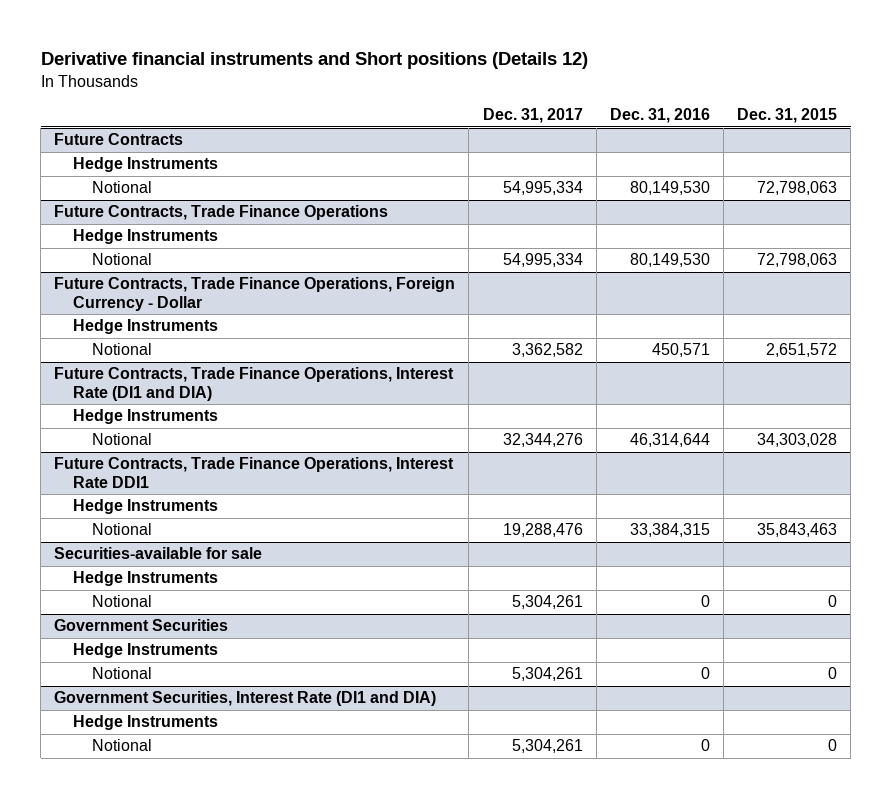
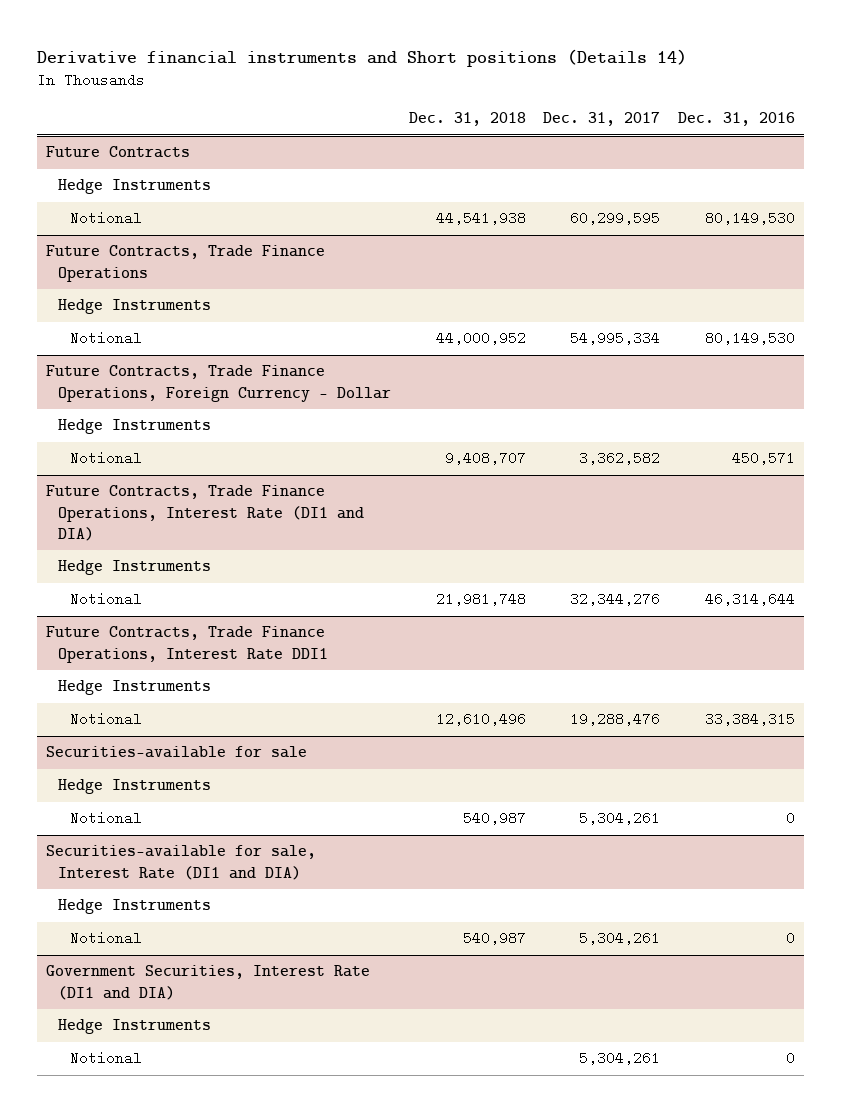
- Derivative financial instruments and Short positions (Details 12)
+ Derivative financial instruments and Short positions (Details 14)
- | Dec. 31, 2017 | Dec. 31, 2016 | Dec. 31, 2015
+ | Dec. 31, 2018 | Dec. 31, 2017 | Dec. 31, 2016
@ Future Contracts
- Notional | 54,995,334 | 80,149,530 | 72,798,063
+ Notional | 44,541,938 | 60,299,595 | 80,149,530
- Government Securities
+ Securities-available for sale, Interest Rate (DI1 and DIA)

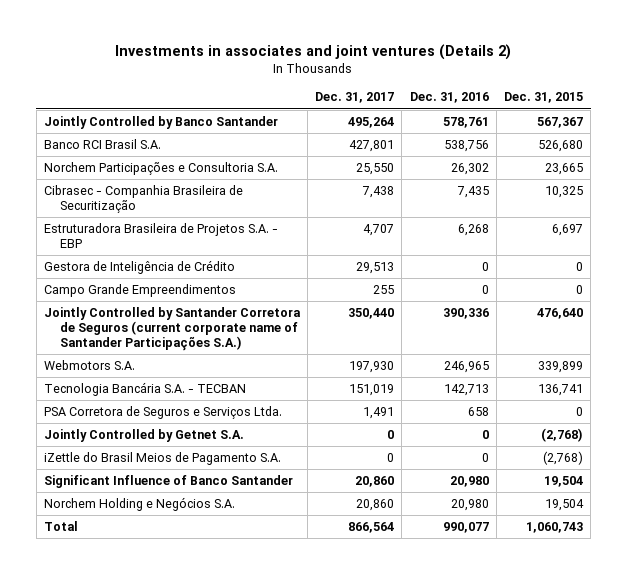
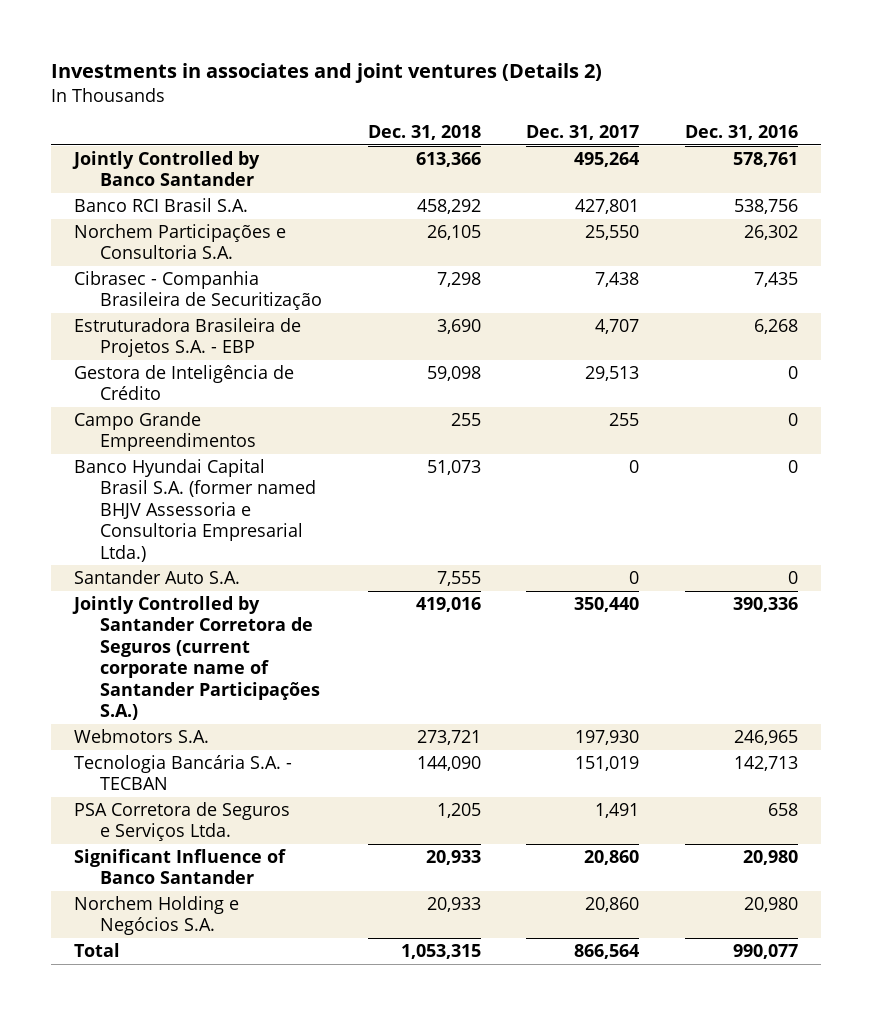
- | Dec. 31, 2017 | Dec. 31, 2016 | Dec. 31, 2015
+ | Dec. 31, 2018 | Dec. 31, 2017 | Dec. 31, 2016
+ Banco Hyundai Capital Brasil S.A. (former named BHJV Assessoria e Consultoria Empresarial Ltda.) | 51,073 | 0 | 0
+ Santander Auto S.A. | 7,555 | 0 | 0
- Jointly Controlled by Getnet S.A. | 0 | 0 | (2,768)
- iZettle do Brasil Meios de Pagamento S.A. | 0 | 0 | (2,768)

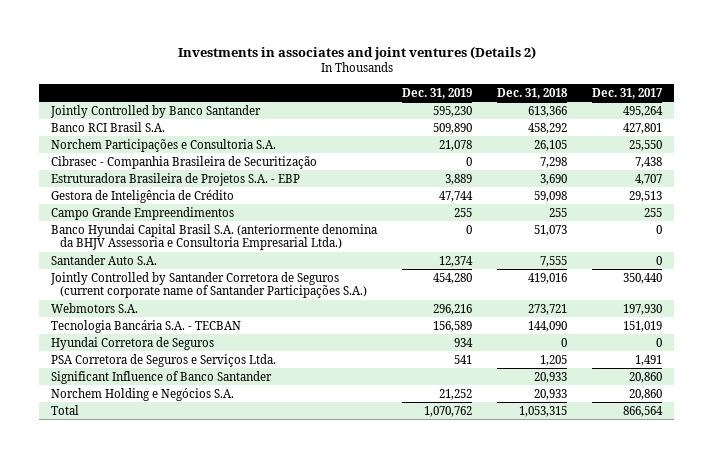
- | Dec. 31, 2018 | Dec. 31, 2017 | Dec. 31, 2016
+ | Dec. 31, 2019 | Dec. 31, 2018 | Dec. 31, 2017
- Banco Hyundai Capital Brasil S.A. (former named BHJV Assessoria e Consultoria Empresarial Ltda.) | 51,073 | 0 | 0
+ Banco Hyundai Capital Brasil S.A. (anteriormente denomina da BHJV Assessoria e Consultoria Empresarial Ltda.) | 0 | 51,073 | 0
+ Hyundai Corretora de Seguros | 934 | 0 | 0

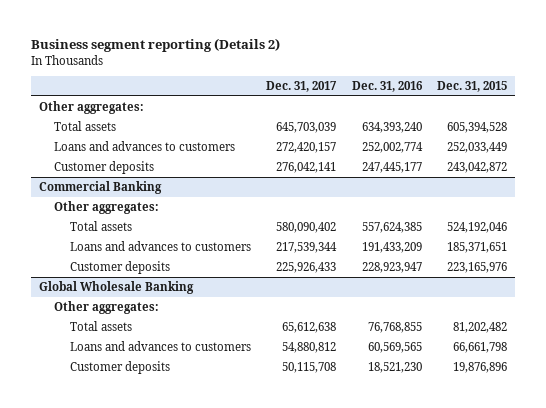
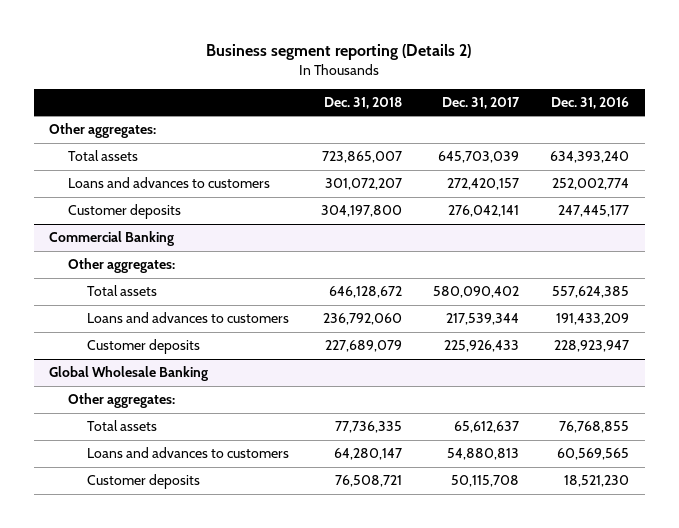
- | Dec. 31, 2017 | Dec. 31, 2016 | Dec. 31, 2015
+ | Dec. 31, 2018 | Dec. 31, 2017 | Dec. 31, 2016
@ Global Wholesale Banking
- Total assets | 65,612,638 | 76,768,855 | 81,202,482
- Loans and advances to customers | 54,880,812 | 60,569,565 | 66,661,798
+ Total assets | 77,736,335 | 65,612,637 | 76,768,855
+ Loans and advances to customers | 64,280,147 | 54,880,813 | 60,569,565

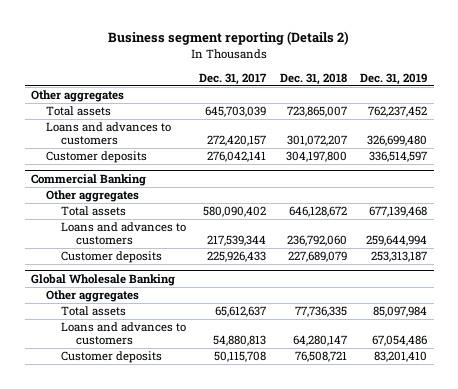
- | Dec. 31, 2018 | Dec. 31, 2017 | Dec. 31, 2016
+ | Dec. 31, 2017 | Dec. 31, 2018 | Dec. 31, 2019
- Other aggregates:
+ Other aggregates
@ Commercial Banking
- Other aggregates:
+ Other aggregates
@ Global Wholesale Banking
- Other aggregates:
+ Other aggregates

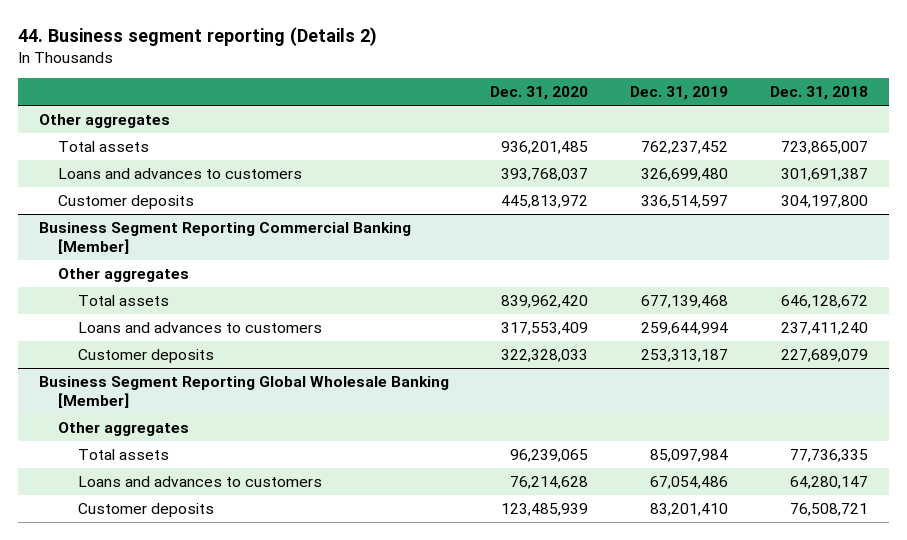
- Business segment reporting (Details 2)
+ 44. Business segment reporting (Details 2)
- | Dec. 31, 2017 | Dec. 31, 2018 | Dec. 31, 2019
+ | Dec. 31, 2020 | Dec. 31, 2019 | Dec. 31, 2018
- Loans and advances to customers | 272,420,157 | 301,072,207 | 326,699,480
+ Loans and advances to customers | 393,768,037 | 326,699,480 | 301,691,387
- Commercial Banking
+ Business Segment Reporting Commercial Banking [Member]
- Loans and advances to customers | 217,539,344 | 236,792,060 | 259,644,994
+ Loans and advances to customers | 317,553,409 | 259,644,994 | 237,411,240
- Global Wholesale Banking
+ Business Segment Reporting Global Wholesale Banking [Member]

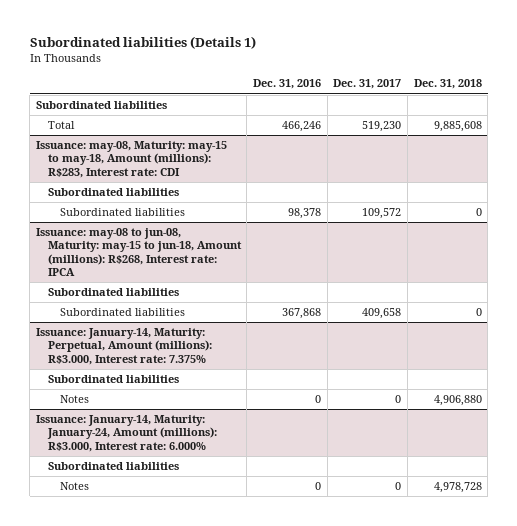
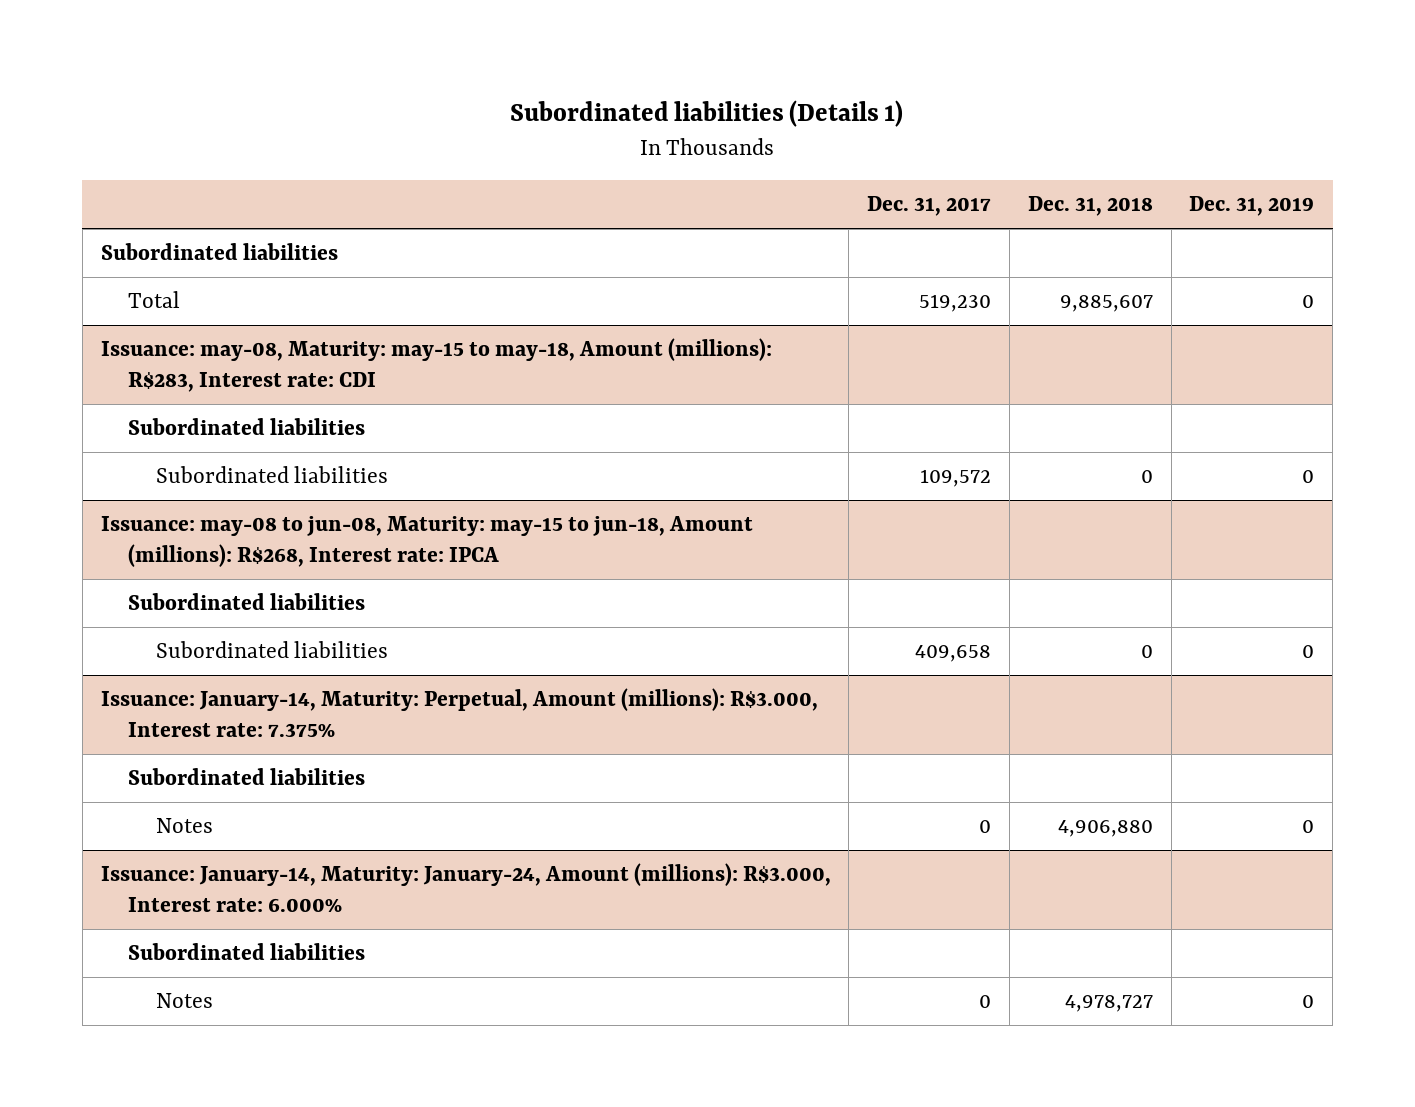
- | Dec. 31, 2016 | Dec. 31, 2017 | Dec. 31, 2018
+ | Dec. 31, 2017 | Dec. 31, 2018 | Dec. 31, 2019
- Total | 466,246 | 519,230 | 9,885,608
+ Total | 519,230 | 9,885,607 | 0
@ Issuance: January-14, Maturity: January-24, Amount (millions): R$3.000, Interest rate: 6.000%
- Notes | 0 | 0 | 4,978,728
+ Notes | 0 | 4,978,727 | 0

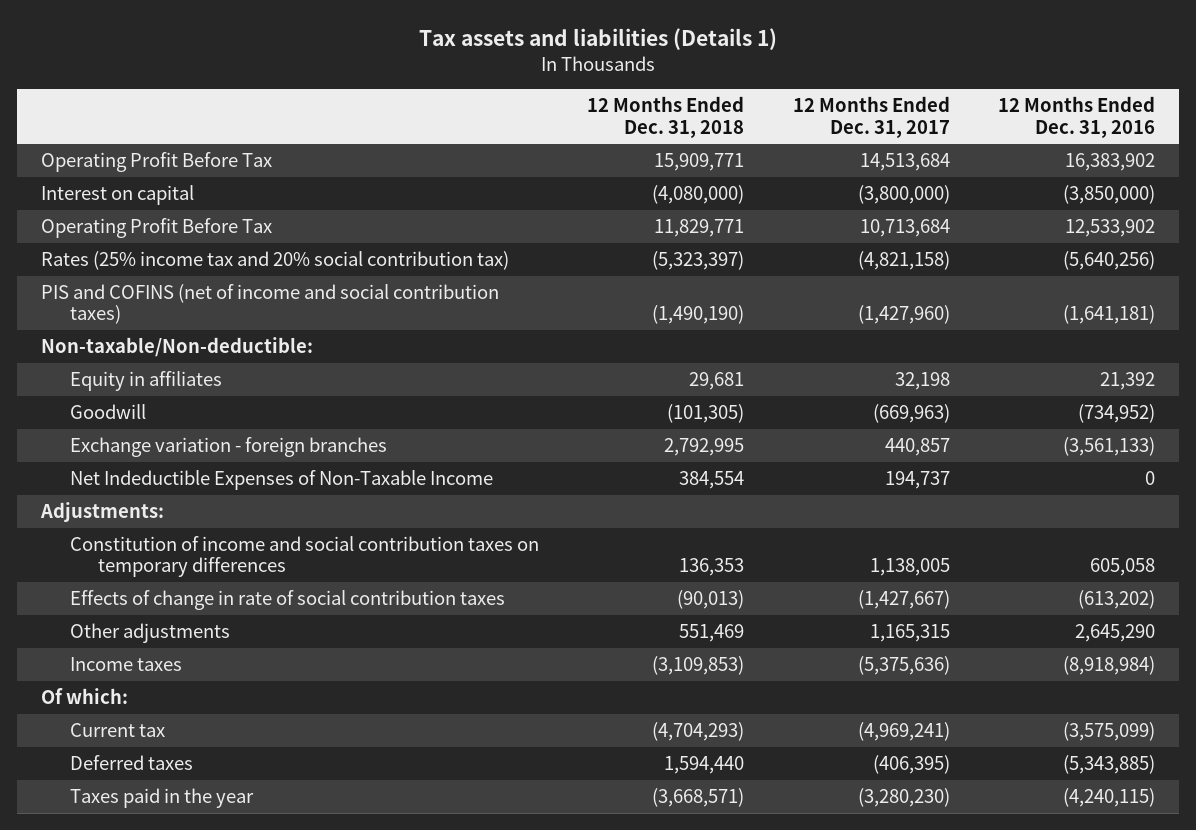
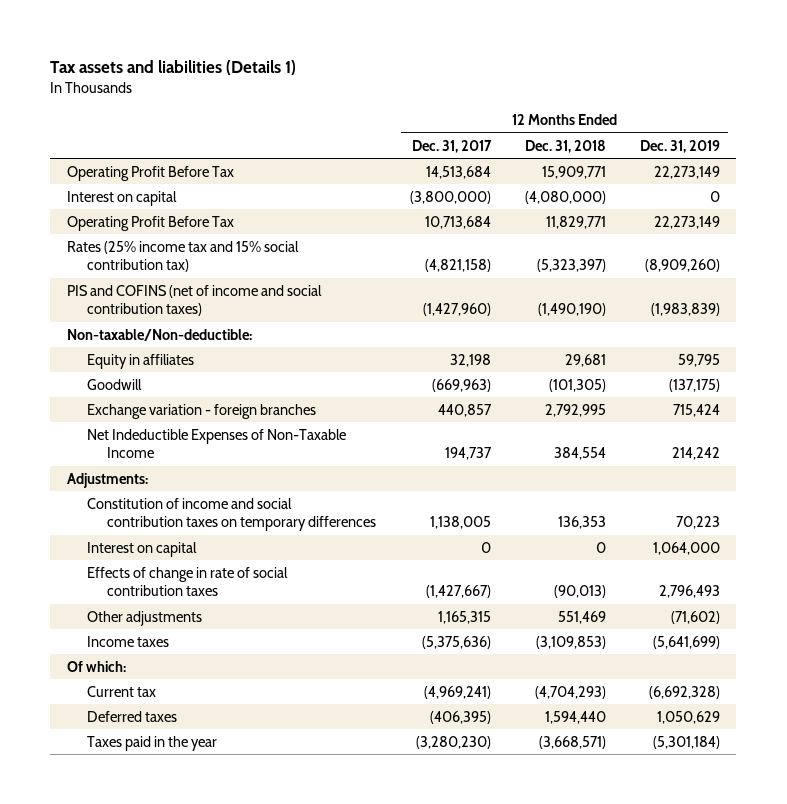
- | 12 Months Ended Dec. 31, 2018 | 12 Months Ended Dec. 31, 2017 | 12 Months Ended Dec. 31, 2016
+ | 12 Months Ended Dec. 31, 2017 | 12 Months Ended Dec. 31, 2018 | 12 Months Ended Dec. 31, 2019
- Rates (25% income tax and 20% social contribution tax) | (5,323,397) | (4,821,158) | (5,640,256)
+ Rates (25% income tax and 15% social contribution tax) | (4,821,158) | (5,323,397) | (8,909,260)
+ Interest on capital | 0 | 0 | 1,064,000

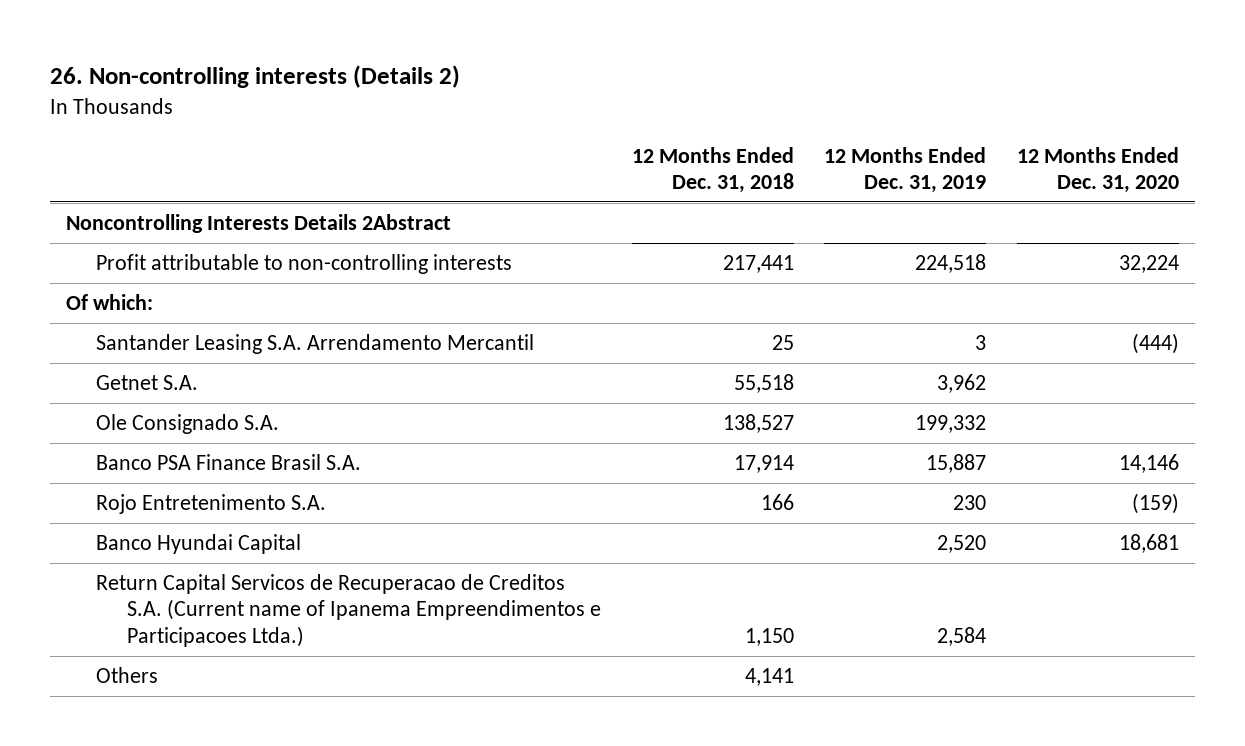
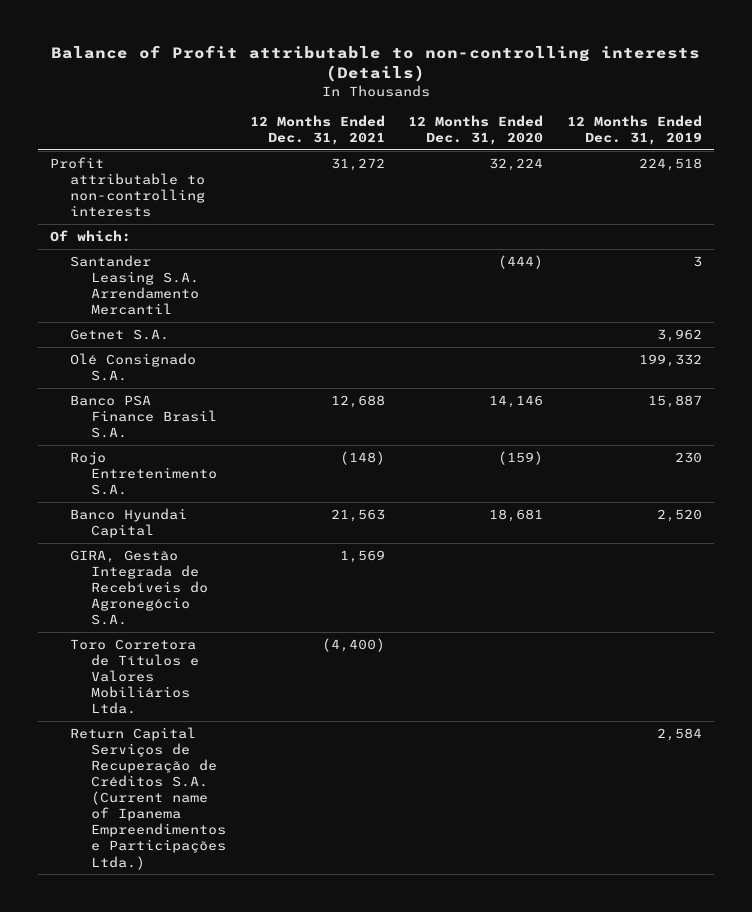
- 26. Non-controlling interests (Details 2)
+ Balance of Profit attributable to non-controlling interests (Details)
- | 12 Months Ended Dec. 31, 2018 | 12 Months Ended Dec. 31, 2019 | 12 Months Ended Dec. 31, 2020
+ | 12 Months Ended Dec. 31, 2021 | 12 Months Ended Dec. 31, 2020 | 12 Months Ended Dec. 31, 2019
- Noncontrolling Interests Details 2Abstract
- Ole Consignado S.A. | 138,527 | 199,332 |
+ Olé Consignado S.A. | | | 199,332
- Return Capital Servicos de Recuperacao de Creditos S.A. (Current name of Ipanema Empreendimentos e Participacoes Ltda.) | 1,150 | 2,584 |
- Others | 4,141 | |
+ GIRA, Gestão Integrada de Recebíveis do Agronegócio S.A. | 1,569 | |
+ Toro Corretora de Títulos e Valores Mobiliários Ltda. | (4,400) | |
+ Return Capital Serviços de Recuperação de Créditos S.A. (Current name of Ipanema Empreendimentos e Participações Ltda.) | | | 2,584

